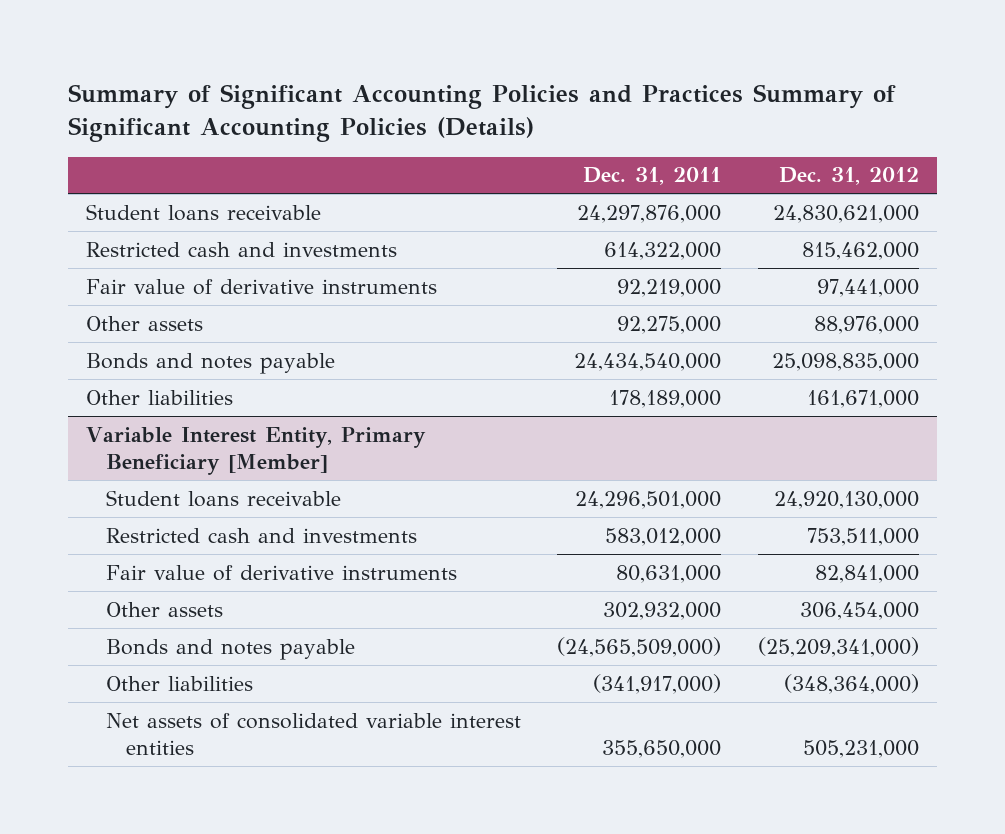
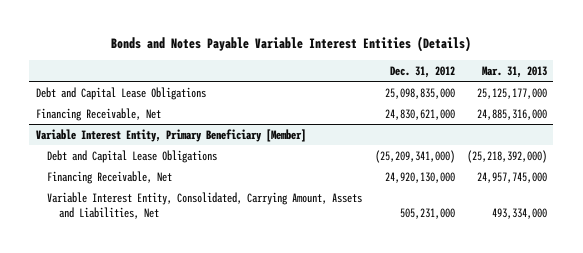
- Summary of Significant Accounting Policies and Practices Summary of Significant Accounting Policies (Details)
+ Bonds and Notes Payable Variable Interest Entities (Details)
- | Dec. 31, 2011 | Dec. 31, 2012
+ | Dec. 31, 2012 | Mar. 31, 2013
- Student loans receivable | 24,297,876,000 | 24,830,621,000
- Restricted cash and investments | 614,322,000 | 815,462,000
- Fair value of derivative instruments | 92,219,000 | 97,441,000
- Other assets | 92,275,000 | 88,976,000
- Bonds and notes payable | 24,434,540,000 | 25,098,835,000
- Other liabilities | 178,189,000 | 161,671,000
+ Debt and Capital Lease Obligations | 25,098,835,000 | 25,125,177,000
+ Financing Receivable, Net | 24,830,621,000 | 24,885,316,000
@ Variable Interest Entity, Primary Beneficiary [Member]
- Student loans receivable | 24,296,501,000 | 24,920,130,000
- Restricted cash and investments | 583,012,000 | 753,511,000
- Fair value of derivative instruments | 80,631,000 | 82,841,000
- Other assets | 302,932,000 | 306,454,000
- Bonds and notes payable | (24,565,509,000) | (25,209,341,000)
- Other liabilities | (341,917,000) | (348,364,000)
- Net assets of consolidated variable interest entities | 355,650,000 | 505,231,000
+ Debt and Capital Lease Obligations | (25,209,341,000) | (25,218,392,000)
+ Financing Receivable, Net | 24,920,130,000 | 24,957,745,000
+ Variable Interest Entity, Consolidated, Carrying Amount, Assets and Liabilities, Net | 505,231,000 | 493,334,000

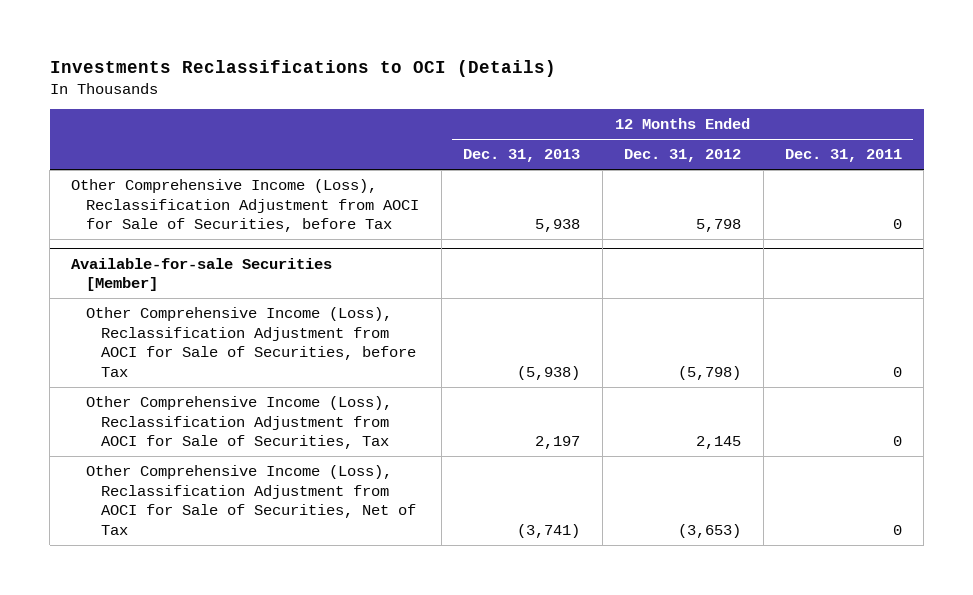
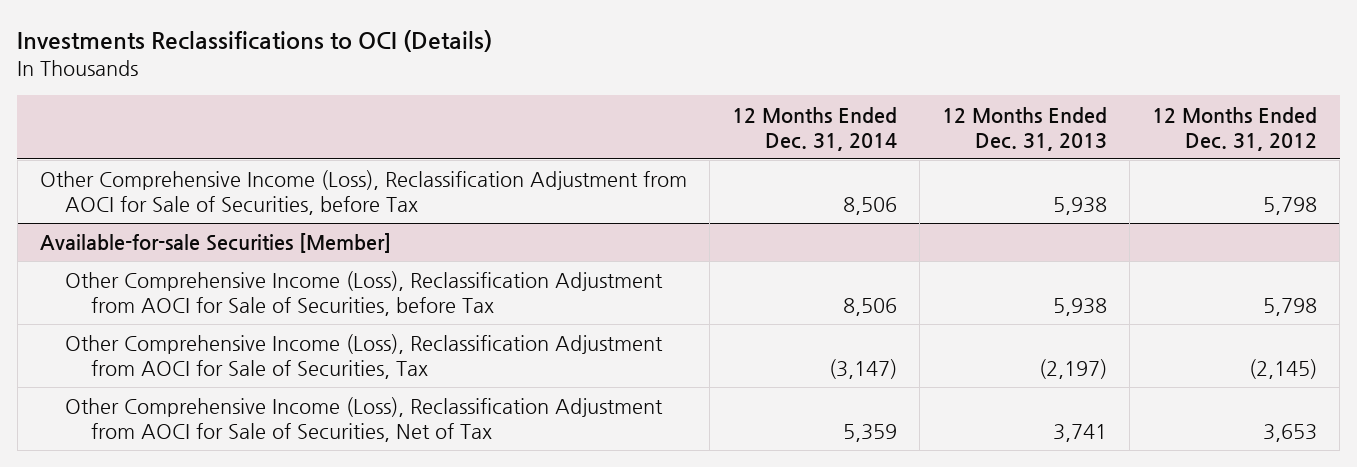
- | 12 Months Ended Dec. 31, 2013 | 12 Months Ended Dec. 31, 2012 | 12 Months Ended Dec. 31, 2011
+ | 12 Months Ended Dec. 31, 2014 | 12 Months Ended Dec. 31, 2013 | 12 Months Ended Dec. 31, 2012
@ Available-for-sale Securities [Member]
- Other Comprehensive Income (Loss), Reclassification Adjustment from AOCI for Sale of Securities, before Tax | (5,938) | (5,798) | 0
- Other Comprehensive Income (Loss), Reclassification Adjustment from AOCI for Sale of Securities, Tax | 2,197 | 2,145 | 0
- Other Comprehensive Income (Loss), Reclassification Adjustment from AOCI for Sale of Securities, Net of Tax | (3,741) | (3,653) | 0
+ Other Comprehensive Income (Loss), Reclassification Adjustment from AOCI for Sale of Securities, before Tax | 8,506 | 5,938 | 5,798
+ Other Comprehensive Income (Loss), Reclassification Adjustment from AOCI for Sale of Securities, Tax | (3,147) | (2,197) | (2,145)
+ Other Comprehensive Income (Loss), Reclassification Adjustment from AOCI for Sale of Securities, Net of Tax | 5,359 | 3,741 | 3,653

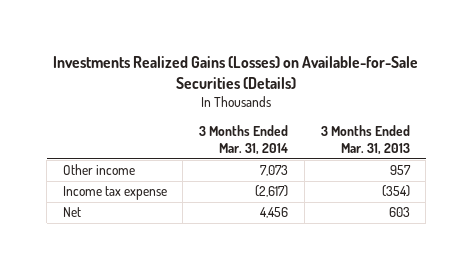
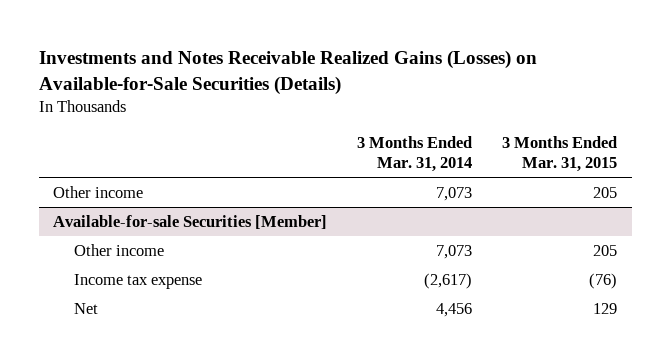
- Investments Realized Gains (Losses) on Available-for-Sale Securities (Details)
+ Investments and Notes Receivable Realized Gains (Losses) on Available-for-Sale Securities (Details)
- | 3 Months Ended Mar. 31, 2014 | 3 Months Ended Mar. 31, 2013
+ | 3 Months Ended Mar. 31, 2014 | 3 Months Ended Mar. 31, 2015
+ Available-for-sale Securities [Member]
+ Other income | 7,073 | 205

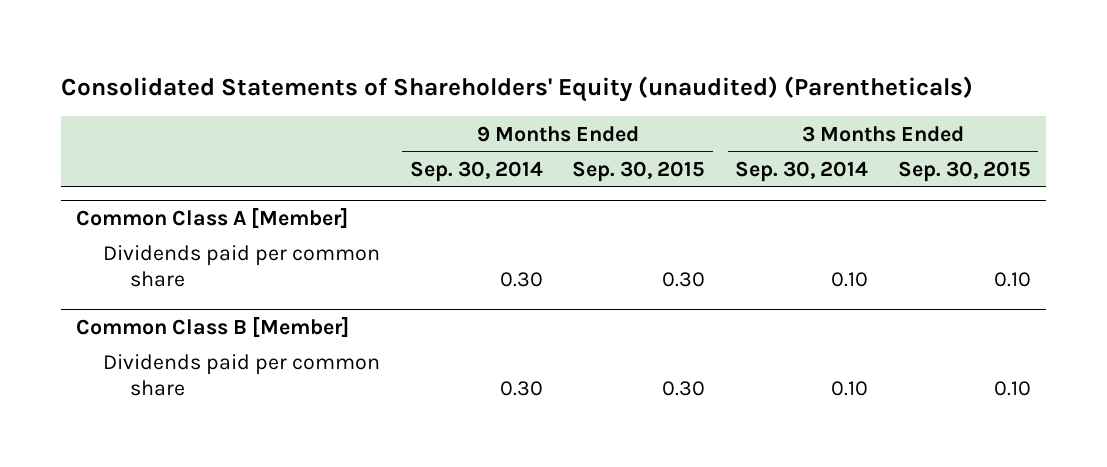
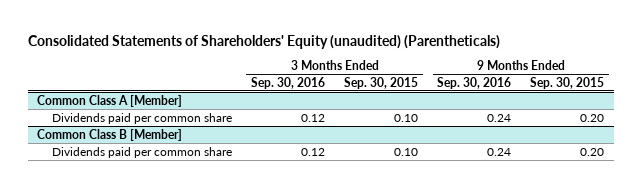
- | 9 Months Ended Sep. 30, 2014 | 9 Months Ended Sep. 30, 2015 | 3 Months Ended Sep. 30, 2014 | 3 Months Ended Sep. 30, 2015
+ | 3 Months Ended Sep. 30, 2016 | 3 Months Ended Sep. 30, 2015 | 9 Months Ended Sep. 30, 2016 | 9 Months Ended Sep. 30, 2015
@ Common Class A [Member]
- Dividends paid per common share | 0.30 | 0.30 | 0.10 | 0.10
+ Dividends paid per common share | 0.12 | 0.10 | 0.24 | 0.20
@ Common Class B [Member]
- Dividends paid per common share | 0.30 | 0.30 | 0.10 | 0.10
+ Dividends paid per common share | 0.12 | 0.10 | 0.24 | 0.20

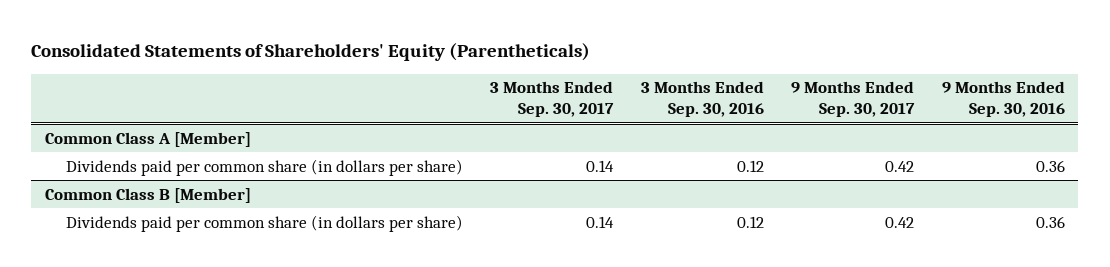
- Consolidated Statements of Shareholders' Equity (unaudited) (Parentheticals)
+ Consolidated Statements of Shareholders' Equity (Parentheticals)
- | 3 Months Ended Sep. 30, 2016 | 3 Months Ended Sep. 30, 2015 | 9 Months Ended Sep. 30, 2016 | 9 Months Ended Sep. 30, 2015
+ | 3 Months Ended Sep. 30, 2017 | 3 Months Ended Sep. 30, 2016 | 9 Months Ended Sep. 30, 2017 | 9 Months Ended Sep. 30, 2016
@ Common Class A [Member]
- Dividends paid per common share | 0.12 | 0.10 | 0.24 | 0.20
+ Dividends paid per common share (in dollars per share) | 0.14 | 0.12 | 0.42 | 0.36
@ Common Class B [Member]
- Dividends paid per common share | 0.12 | 0.10 | 0.24 | 0.20
+ Dividends paid per common share (in dollars per share) | 0.14 | 0.12 | 0.42 | 0.36

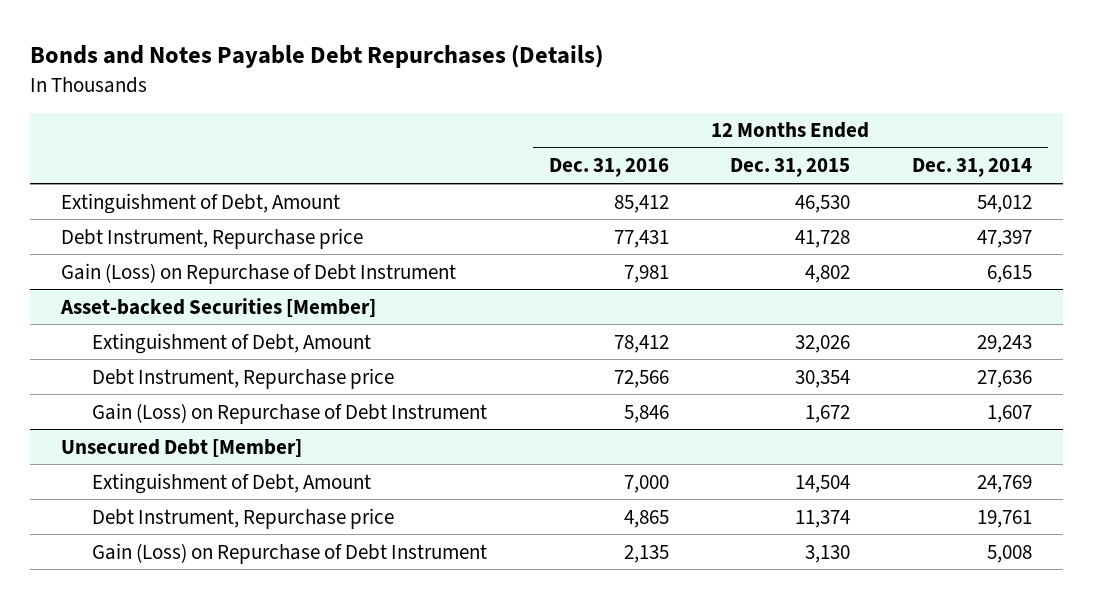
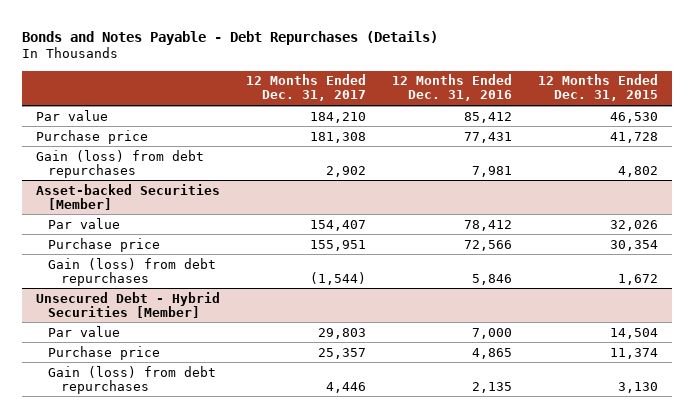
- Bonds and Notes Payable Debt Repurchases (Details)
+ Bonds and Notes Payable - Debt Repurchases (Details)
- | 12 Months Ended Dec. 31, 2016 | 12 Months Ended Dec. 31, 2015 | 12 Months Ended Dec. 31, 2014
+ | 12 Months Ended Dec. 31, 2017 | 12 Months Ended Dec. 31, 2016 | 12 Months Ended Dec. 31, 2015
- Extinguishment of Debt, Amount | 85,412 | 46,530 | 54,012
- Debt Instrument, Repurchase price | 77,431 | 41,728 | 47,397
- Gain (Loss) on Repurchase of Debt Instrument | 7,981 | 4,802 | 6,615
+ Par value | 184,210 | 85,412 | 46,530
+ Purchase price | 181,308 | 77,431 | 41,728
+ Gain (loss) from debt repurchases | 2,902 | 7,981 | 4,802
@ Asset-backed Securities [Member]
- Extinguishment of Debt, Amount | 78,412 | 32,026 | 29,243
- Debt Instrument, Repurchase price | 72,566 | 30,354 | 27,636
- Gain (Loss) on Repurchase of Debt Instrument | 5,846 | 1,672 | 1,607
- Unsecured Debt [Member]
- Extinguishment of Debt, Amount | 7,000 | 14,504 | 24,769
- Debt Instrument, Repurchase price | 4,865 | 11,374 | 19,761
- Gain (Loss) on Repurchase of Debt Instrument | 2,135 | 3,130 | 5,008
@ Asset-backed Securities [Member]
+ Par value | 154,407 | 78,412 | 32,026
+ Purchase price | 155,951 | 72,566 | 30,354
+ Gain (loss) from debt repurchases | (1,544) | 5,846 | 1,672
+ Unsecured Debt - Hybrid Securities [Member]
+ Par value | 29,803 | 7,000 | 14,504
+ Purchase price | 25,357 | 4,865 | 11,374
+ Gain (loss) from debt repurchases | 4,446 | 2,135 | 3,130

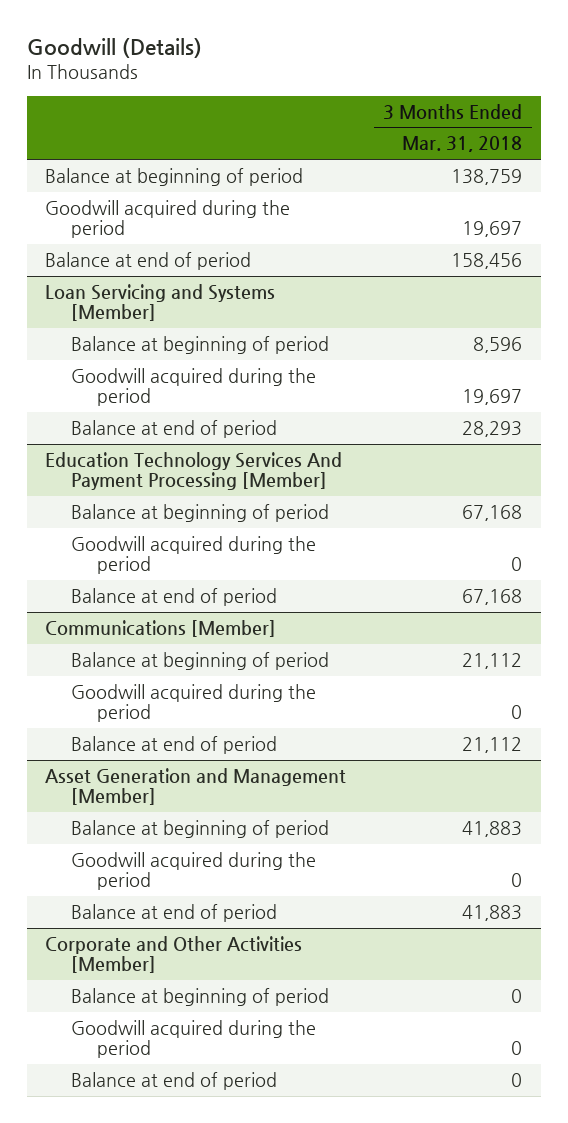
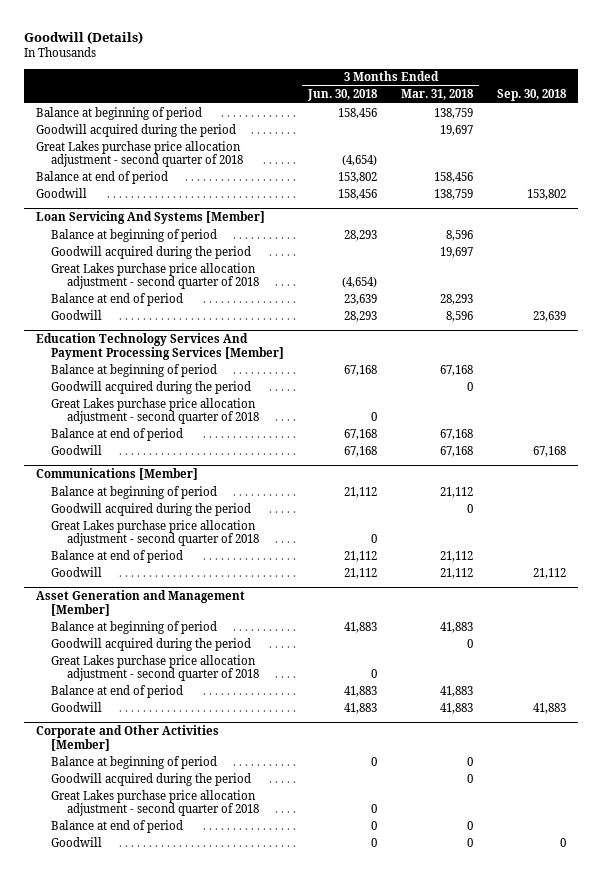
- | 3 Months Ended Mar. 31, 2018
+ | 3 Months Ended Jun. 30, 2018 | 3 Months Ended Mar. 31, 2018 | Sep. 30, 2018
+ Great Lakes purchase price allocation adjustment - second quarter of 2018 | (4,654) | |
- Loan Servicing and Systems [Member]
+ Goodwill | 158,456 | 138,759 | 153,802
+ Loan Servicing And Systems [Member]
+ Great Lakes purchase price allocation adjustment - second quarter of 2018 | (4,654) | |
- Education Technology Services And Payment Processing [Member]
+ Goodwill | 28,293 | 8,596 | 23,639
+ Education Technology Services And Payment Processing Services [Member]
+ Great Lakes purchase price allocation adjustment - second quarter of 2018 | 0 | |
+ Goodwill | 67,168 | 67,168 | 67,168
@ Communications [Member]
+ Great Lakes purchase price allocation adjustment - second quarter of 2018 | 0 | |
+ Goodwill | 21,112 | 21,112 | 21,112
@ Asset Generation and Management [Member]
+ Great Lakes purchase price allocation adjustment - second quarter of 2018 | 0 | |
+ Goodwill | 41,883 | 41,883 | 41,883
@ Corporate and Other Activities [Member]
+ Great Lakes purchase price allocation adjustment - second quarter of 2018 | 0 | |
+ Goodwill | 0 | 0 | 0

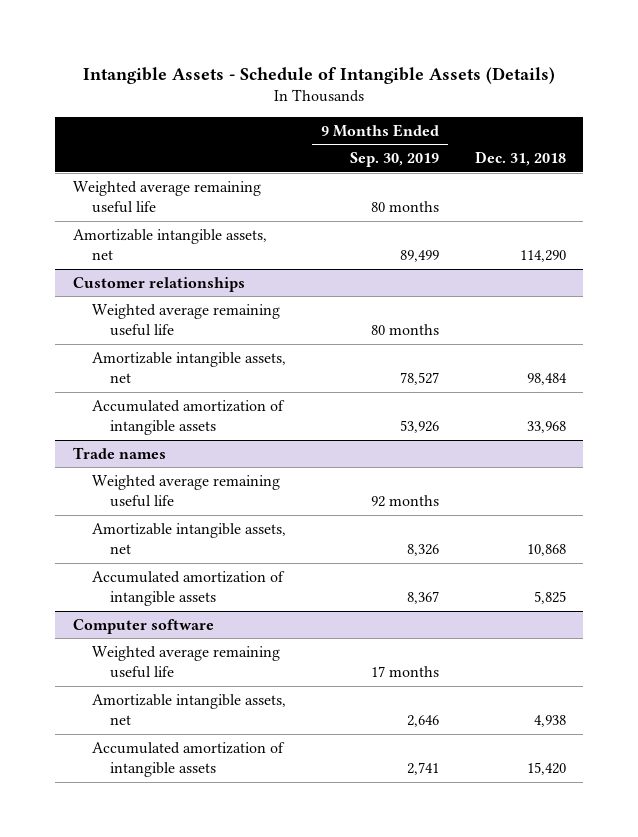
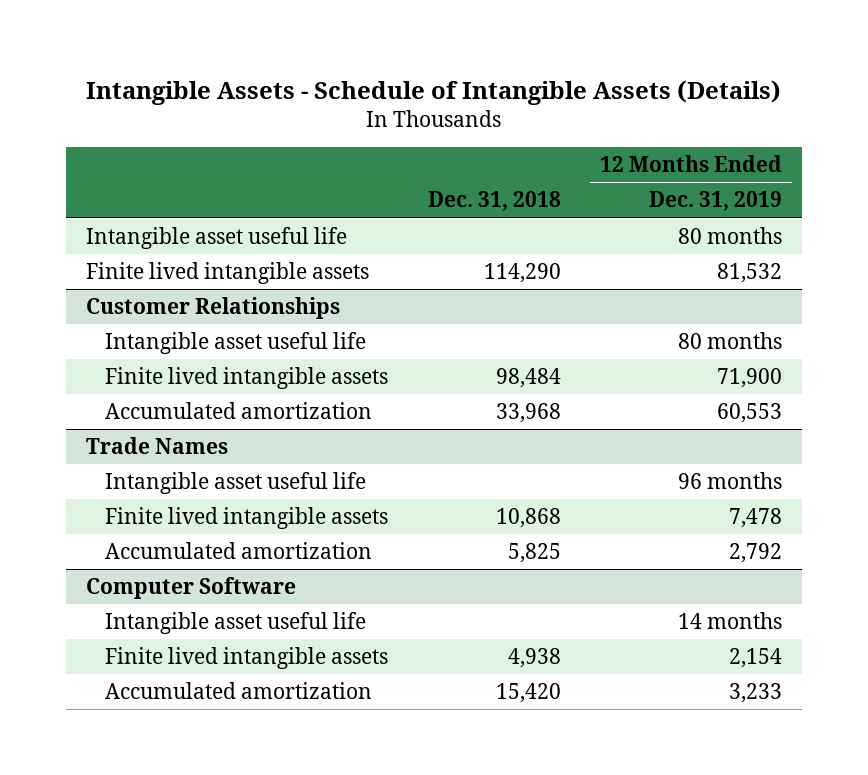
- | 9 Months Ended Sep. 30, 2019 | Dec. 31, 2018
+ | Dec. 31, 2018 | 12 Months Ended Dec. 31, 2019
- Weighted average remaining useful life | 80 months |
- Amortizable intangible assets, net | 89,499 | 114,290
- Customer relationships
- Weighted average remaining useful life | 80 months |
- Amortizable intangible assets, net | 78,527 | 98,484
- Accumulated amortization of intangible assets | 53,926 | 33,968
- Trade names
- Weighted average remaining useful life | 92 months |
- Amortizable intangible assets, net | 8,326 | 10,868
- Accumulated amortization of intangible assets | 8,367 | 5,825
- Computer software
- Weighted average remaining useful life | 17 months |
- Amortizable intangible assets, net | 2,646 | 4,938
- Accumulated amortization of intangible assets | 2,741 | 15,420
+ Intangible asset useful life | | 80 months
+ Finite lived intangible assets | 114,290 | 81,532
+ Customer Relationships
+ Intangible asset useful life | | 80 months
+ Finite lived intangible assets | 98,484 | 71,900
+ Accumulated amortization | 33,968 | 60,553
+ Trade Names
+ Intangible asset useful life | | 96 months
+ Finite lived intangible assets | 10,868 | 7,478
+ Accumulated amortization | 5,825 | 2,792
+ Computer Software
+ Intangible asset useful life | | 14 months
+ Finite lived intangible assets | 4,938 | 2,154
+ Accumulated amortization | 15,420 | 3,233

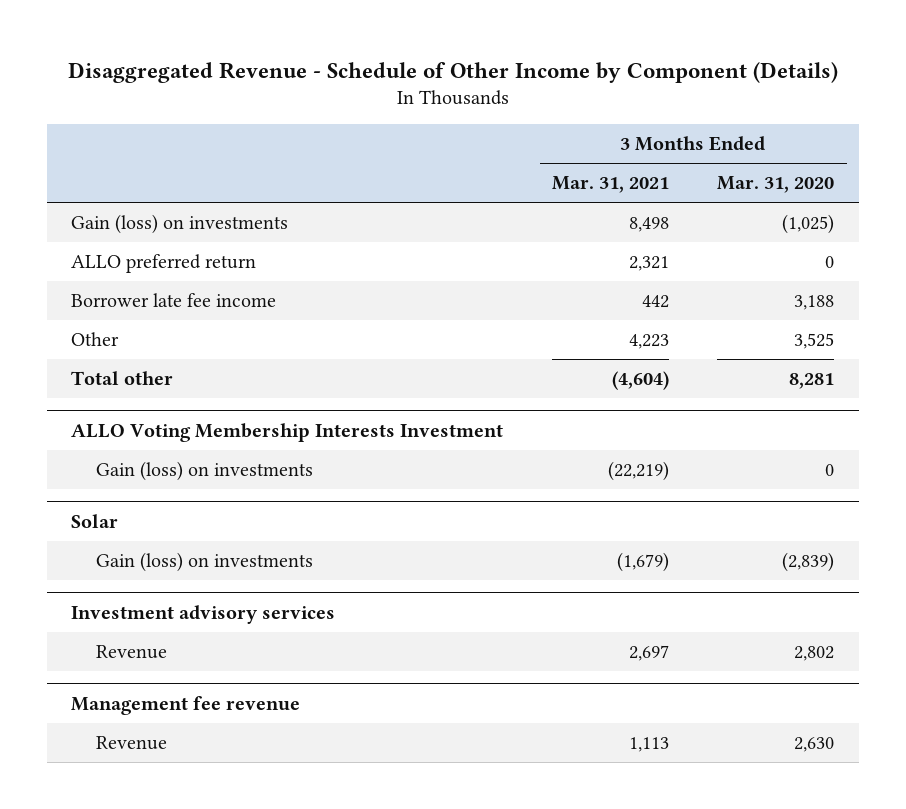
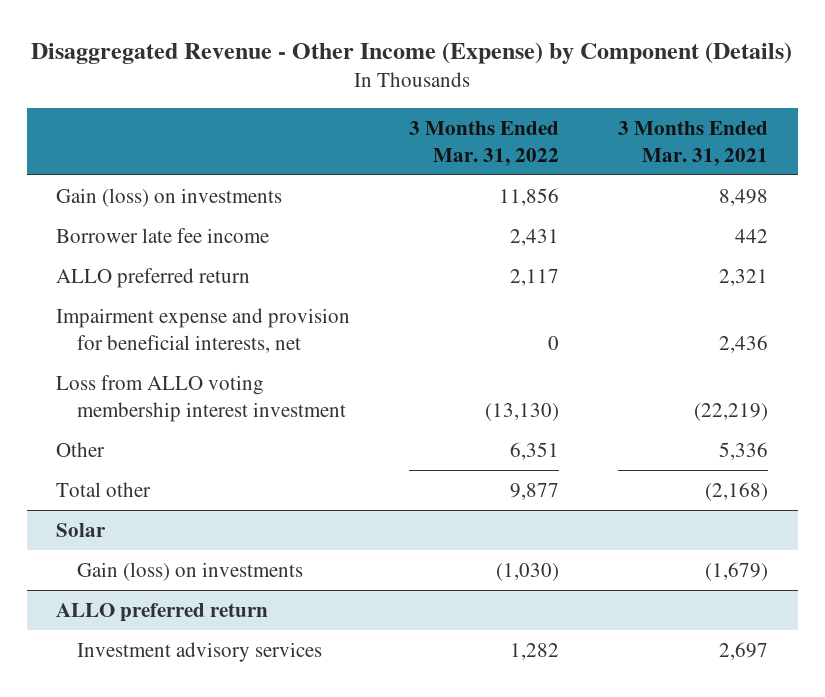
- Disaggregated Revenue - Schedule of Other Income by Component (Details)
+ Disaggregated Revenue - Other Income (Expense) by Component (Details)
- | 3 Months Ended Mar. 31, 2021 | 3 Months Ended Mar. 31, 2020
+ | 3 Months Ended Mar. 31, 2022 | 3 Months Ended Mar. 31, 2021
- Other | 4,223 | 3,525
- Total other | (4,604) | 8,281
- ALLO Voting Membership Interests Investment
- Gain (loss) on investments | (22,219) | 0
moved down: ALLO preferred return | 2,117 | 2,321
+ Impairment expense and provision for beneficial interests, net | 0 | 2,436
+ Loss from ALLO voting membership interest investment | (13,130) | (22,219)
+ Other | 6,351 | 5,336
+ Total other | 9,877 | (2,168)
- Investment advisory services
- Revenue | 2,697 | 2,802
- Management fee revenue
- Revenue | 1,113 | 2,630
+ ALLO preferred return
+ Investment advisory services | 1,282 | 2,697

